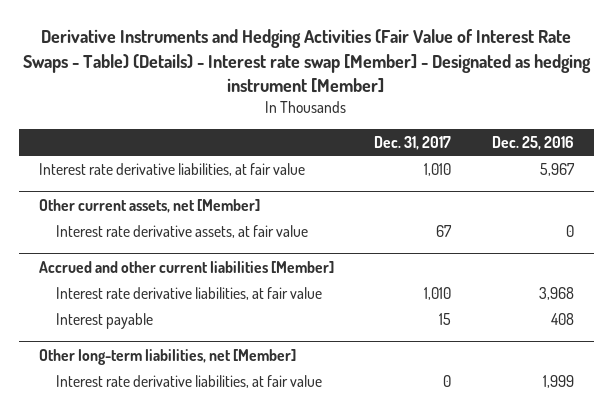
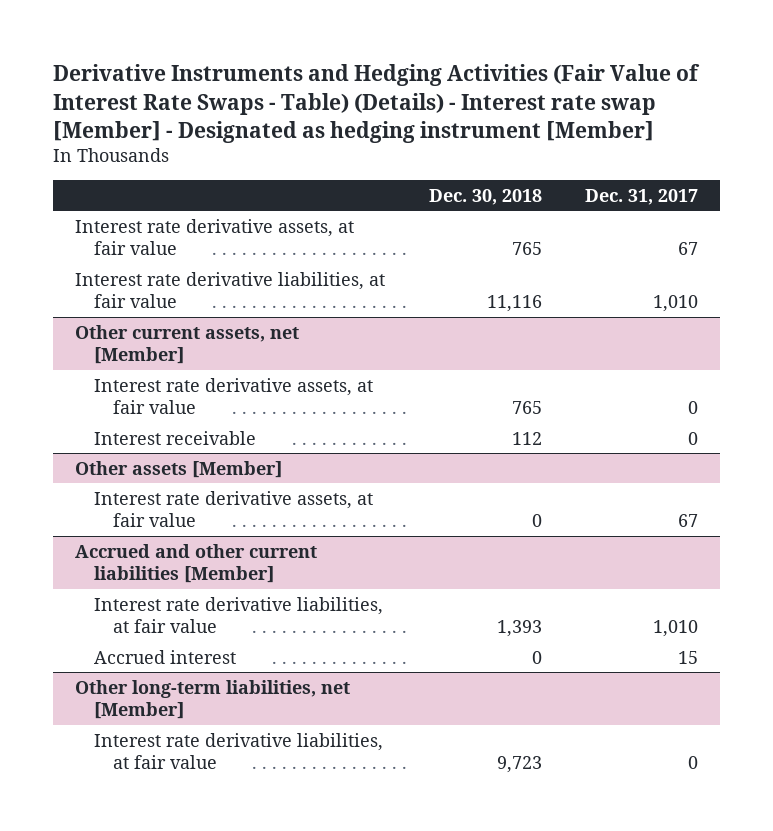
- | Dec. 31, 2017 | Dec. 25, 2016
+ | Dec. 30, 2018 | Dec. 31, 2017
+ Interest rate derivative assets, at fair value | 765 | 67
@ Other current assets, net [Member]
+ Interest rate derivative assets, at fair value | 765 | 0
+ Interest receivable | 112 | 0
+ Other assets [Member]
@ Accrued and other current liabilities [Member]
- Interest payable | 15 | 408
+ Accrued interest | 0 | 15

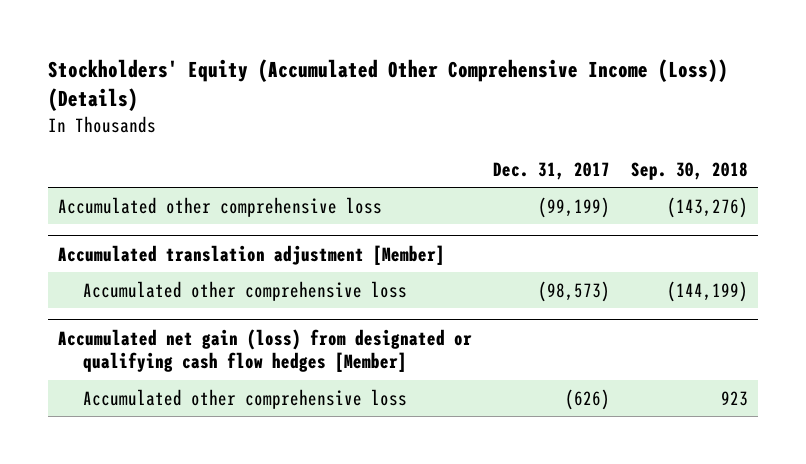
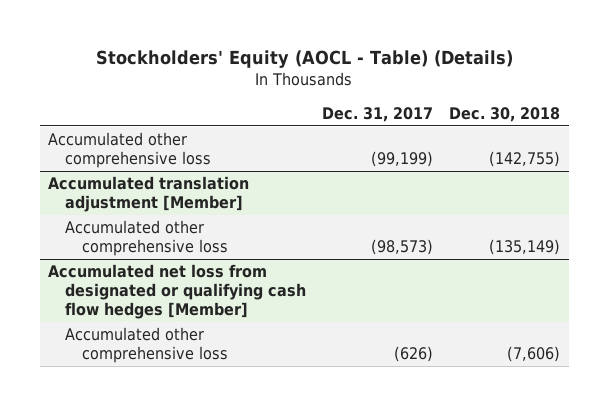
- Stockholders' Equity (Accumulated Other Comprehensive Income (Loss)) (Details)
+ Stockholders' Equity (AOCL - Table) (Details)
- | Dec. 31, 2017 | Sep. 30, 2018
+ | Dec. 31, 2017 | Dec. 30, 2018
- Accumulated net gain (loss) from designated or qualifying cash flow hedges [Member]
+ Accumulated net loss from designated or qualifying cash flow hedges [Member]

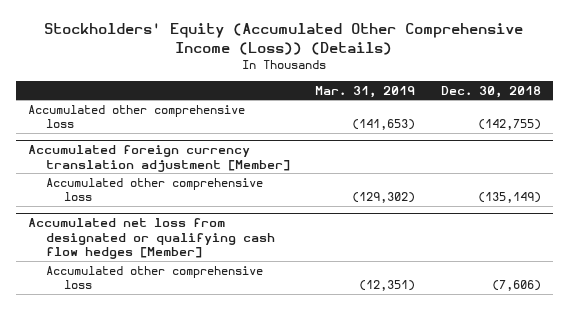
- Stockholders' Equity (AOCL - Table) (Details)
+ Stockholders' Equity (Accumulated Other Comprehensive Income (Loss)) (Details)
- | Dec. 31, 2017 | Dec. 30, 2018
+ | Mar. 31, 2019 | Dec. 30, 2018
- Accumulated translation adjustment [Member]
+ Accumulated foreign currency translation adjustment [Member]

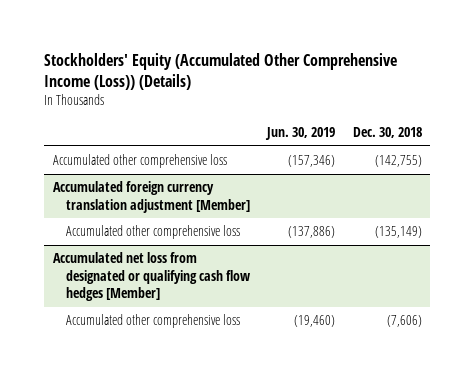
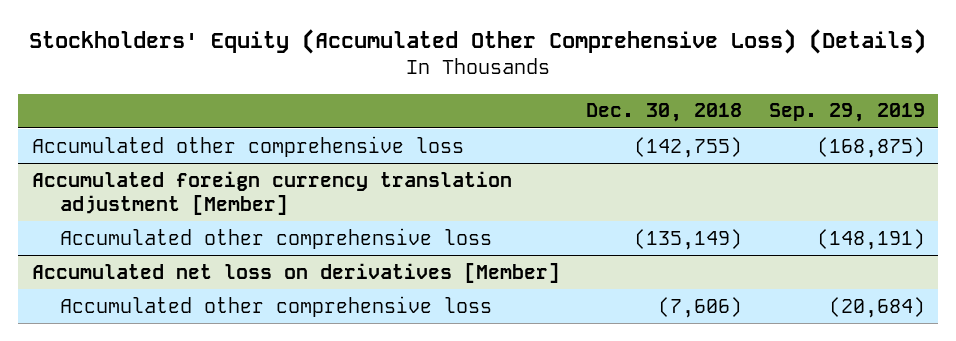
- Stockholders' Equity (Accumulated Other Comprehensive Income (Loss)) (Details)
+ Stockholders' Equity (Accumulated Other Comprehensive Loss) (Details)
- | Jun. 30, 2019 | Dec. 30, 2018
+ | Dec. 30, 2018 | Sep. 29, 2019
- Accumulated net loss from designated or qualifying cash flow hedges [Member]
+ Accumulated net loss on derivatives [Member]

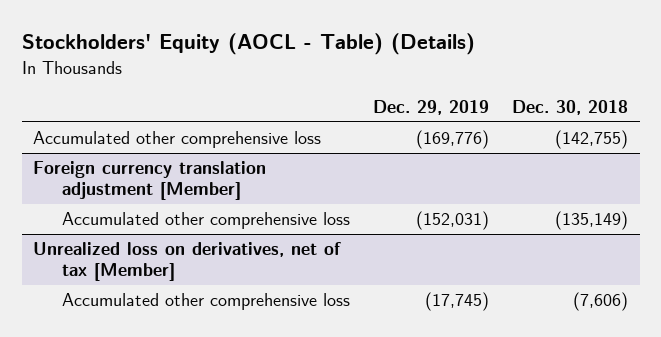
- Stockholders' Equity (Accumulated Other Comprehensive Loss) (Details)
+ Stockholders' Equity (AOCL - Table) (Details)
- | Dec. 30, 2018 | Sep. 29, 2019
+ | Dec. 29, 2019 | Dec. 30, 2018
- Accumulated foreign currency translation adjustment [Member]
+ Foreign currency translation adjustment [Member]
- Accumulated net loss on derivatives [Member]
+ Unrealized loss on derivatives, net of tax [Member]

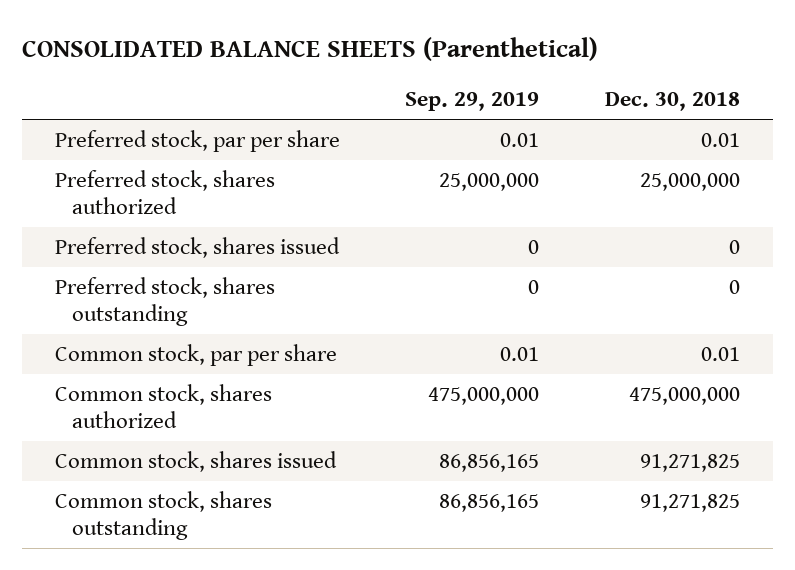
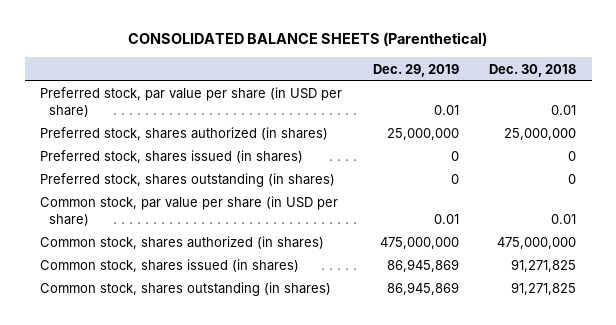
- | Sep. 29, 2019 | Dec. 30, 2018
+ | Dec. 29, 2019 | Dec. 30, 2018
- Preferred stock, par per share | 0.01 | 0.01
- Preferred stock, shares authorized | 25,000,000 | 25,000,000
- Preferred stock, shares issued | 0 | 0
- Preferred stock, shares outstanding | 0 | 0
- Common stock, par per share | 0.01 | 0.01
- Common stock, shares authorized | 475,000,000 | 475,000,000
- Common stock, shares issued | 86,856,165 | 91,271,825
- Common stock, shares outstanding | 86,856,165 | 91,271,825
+ Preferred stock, par value per share (in USD per share) | 0.01 | 0.01
+ Preferred stock, shares authorized (in shares) | 25,000,000 | 25,000,000
+ Preferred stock, shares issued (in shares) | 0 | 0
+ Preferred stock, shares outstanding (in shares) | 0 | 0
+ Common stock, par value per share (in USD per share) | 0.01 | 0.01
+ Common stock, shares authorized (in shares) | 475,000,000 | 475,000,000
+ Common stock, shares issued (in shares) | 86,945,869 | 91,271,825
+ Common stock, shares outstanding (in shares) | 86,945,869 | 91,271,825

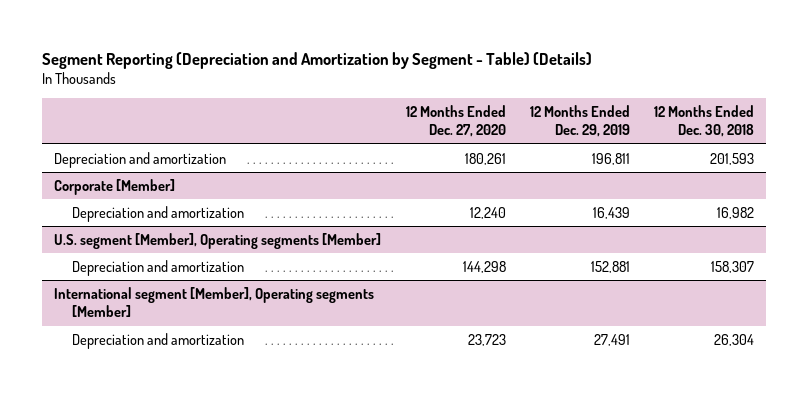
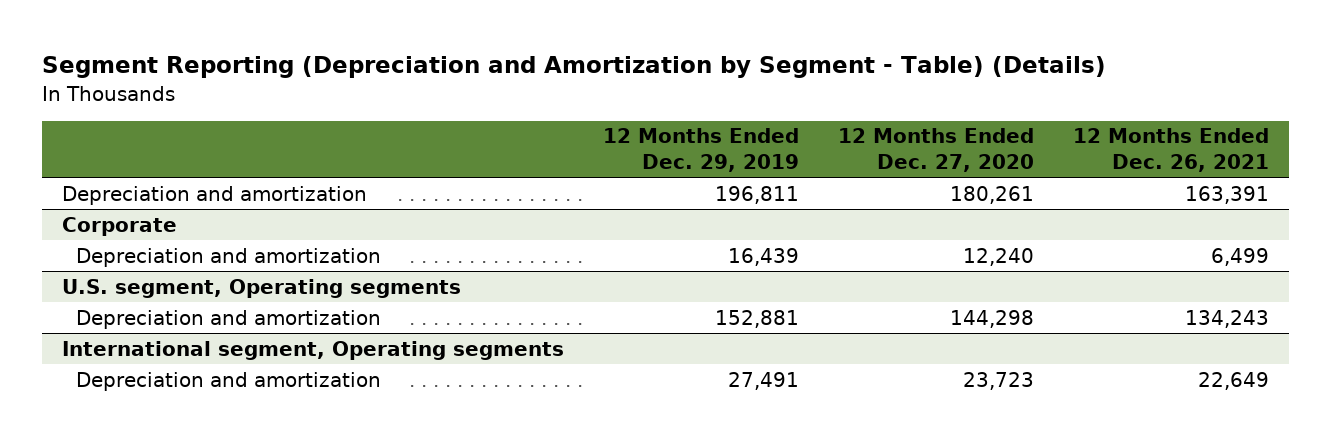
- | 12 Months Ended Dec. 27, 2020 | 12 Months Ended Dec. 29, 2019 | 12 Months Ended Dec. 30, 2018
+ | 12 Months Ended Dec. 29, 2019 | 12 Months Ended Dec. 27, 2020 | 12 Months Ended Dec. 26, 2021
- Corporate [Member]
+ Corporate
- U.S. segment [Member], Operating segments [Member]
+ U.S. segment, Operating segments
- International segment [Member], Operating segments [Member]
+ International segment, Operating segments

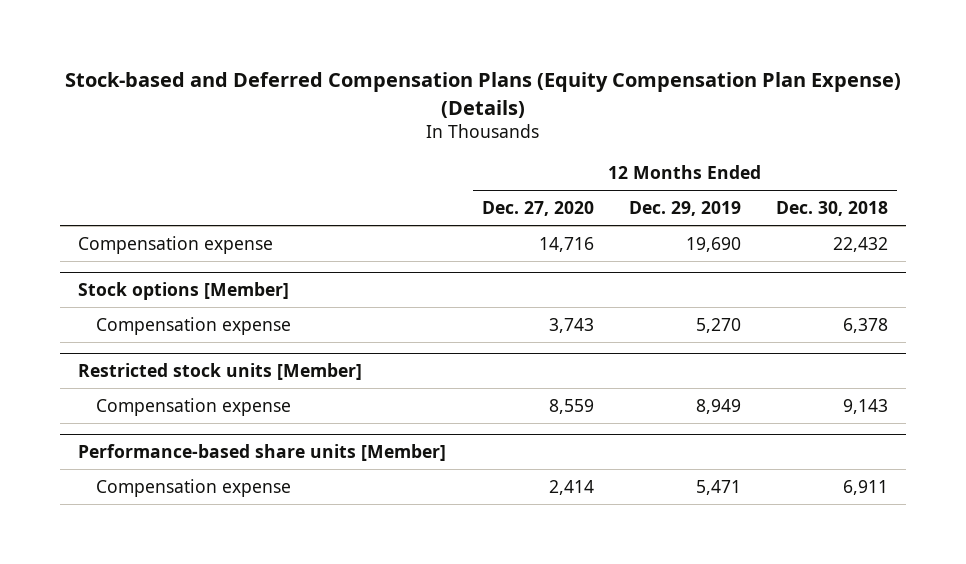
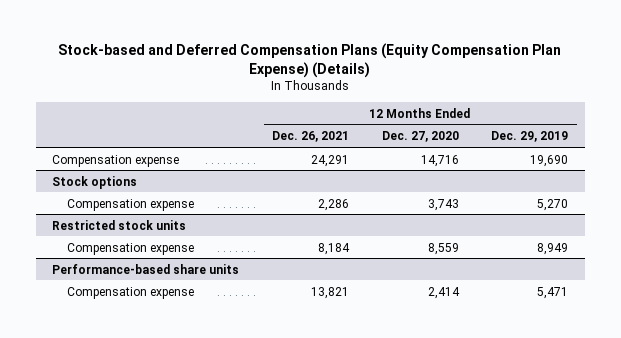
- | 12 Months Ended Dec. 27, 2020 | 12 Months Ended Dec. 29, 2019 | 12 Months Ended Dec. 30, 2018
+ | 12 Months Ended Dec. 26, 2021 | 12 Months Ended Dec. 27, 2020 | 12 Months Ended Dec. 29, 2019
- Stock options [Member]
+ Stock options
- Restricted stock units [Member]
+ Restricted stock units
- Performance-based share units [Member]
+ Performance-based share units

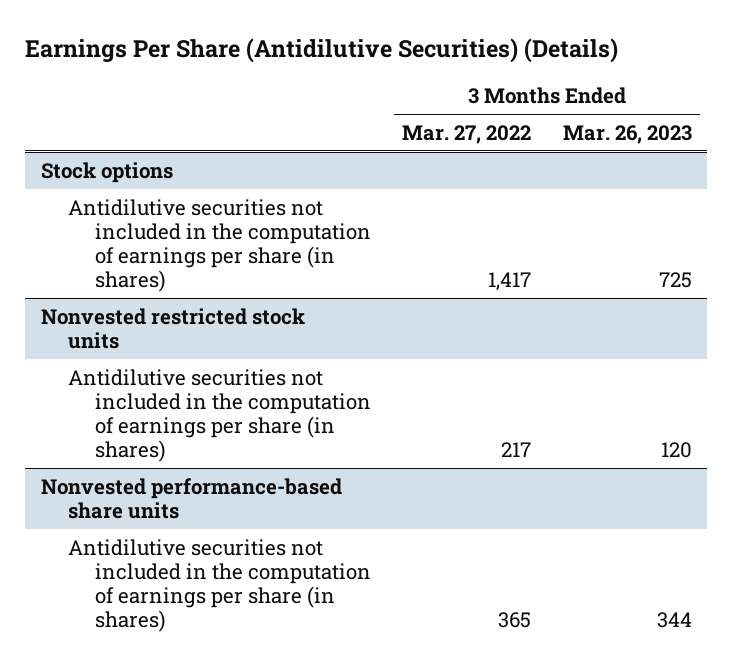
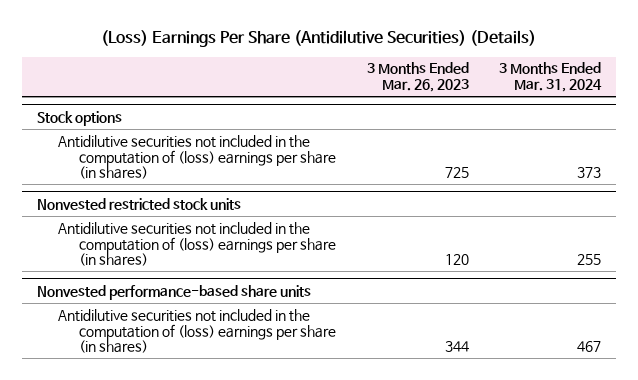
- Earnings Per Share (Antidilutive Securities) (Details)
+ (Loss) Earnings Per Share (Antidilutive Securities) (Details)
- | 3 Months Ended Mar. 27, 2022 | 3 Months Ended Mar. 26, 2023
+ | 3 Months Ended Mar. 26, 2023 | 3 Months Ended Mar. 31, 2024
@ Stock options
- Antidilutive securities not included in the computation of earnings per share (in shares) | 1,417 | 725
+ Antidilutive securities not included in the computation of (loss) earnings per share (in shares) | 725 | 373
@ Nonvested restricted stock units
- Antidilutive securities not included in the computation of earnings per share (in shares) | 217 | 120
+ Antidilutive securities not included in the computation of (loss) earnings per share (in shares) | 120 | 255
@ Nonvested performance-based share units
- Antidilutive securities not included in the computation of earnings per share (in shares) | 365 | 344
+ Antidilutive securities not included in the computation of (loss) earnings per share (in shares) | 344 | 467

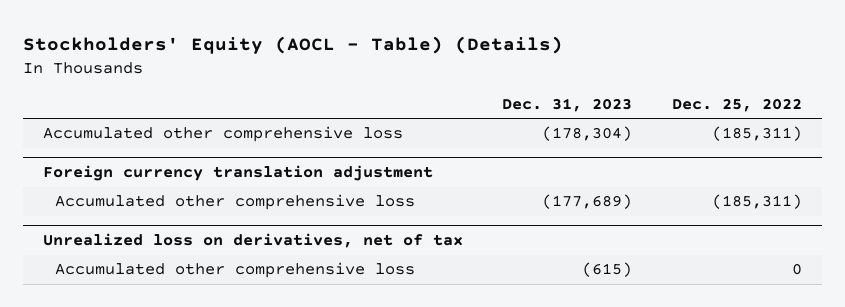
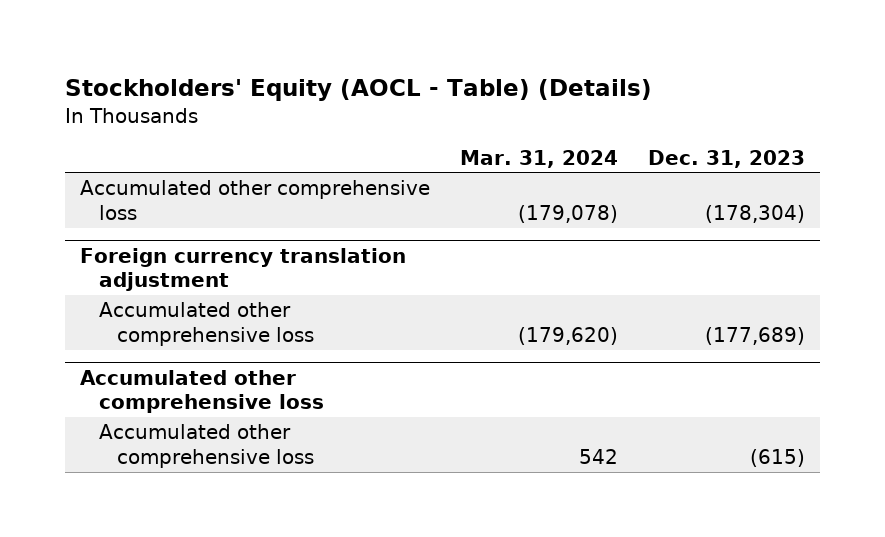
- | Dec. 31, 2023 | Dec. 25, 2022
+ | Mar. 31, 2024 | Dec. 31, 2023
- Unrealized loss on derivatives, net of tax
+ Accumulated other comprehensive loss

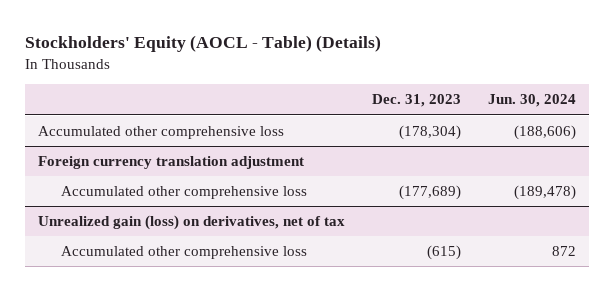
- | Mar. 31, 2024 | Dec. 31, 2023
+ | Dec. 31, 2023 | Jun. 30, 2024
- Accumulated other comprehensive loss
+ Unrealized gain (loss) on derivatives, net of tax

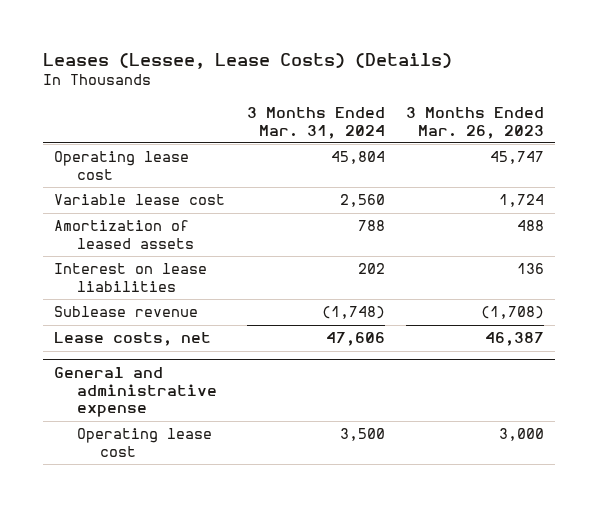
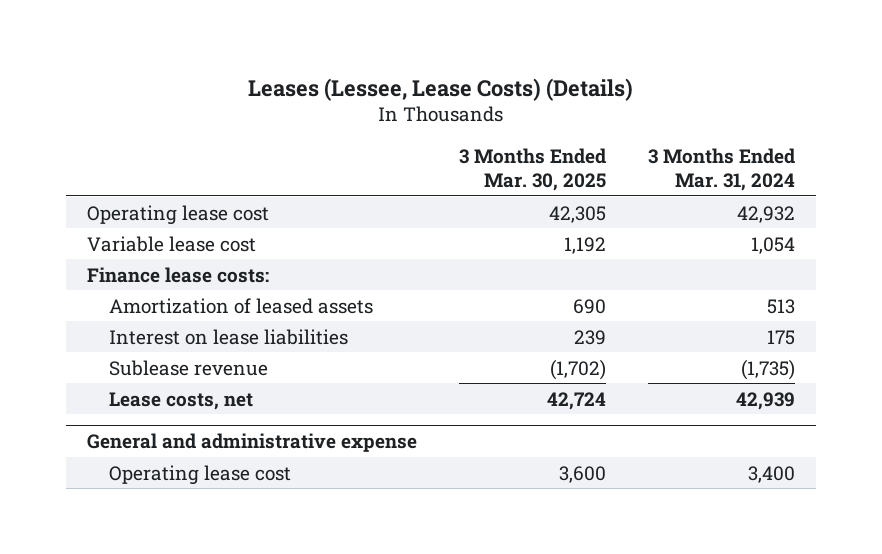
- | 3 Months Ended Mar. 31, 2024 | 3 Months Ended Mar. 26, 2023
+ | 3 Months Ended Mar. 30, 2025 | 3 Months Ended Mar. 31, 2024
- Operating lease cost | 45,804 | 45,747
- Variable lease cost | 2,560 | 1,724
- Amortization of leased assets | 788 | 488
- Interest on lease liabilities | 202 | 136
- Sublease revenue | (1,748) | (1,708)
- Lease costs, net | 47,606 | 46,387
+ Operating lease cost | 42,305 | 42,932
+ Variable lease cost | 1,192 | 1,054
+ Finance lease costs:
+ Amortization of leased assets | 690 | 513
+ Interest on lease liabilities | 239 | 175
+ Sublease revenue | (1,702) | (1,735)
+ Lease costs, net | 42,724 | 42,939
@ General and administrative expense
- Operating lease cost | 3,500 | 3,000
+ Operating lease cost | 3,600 | 3,400

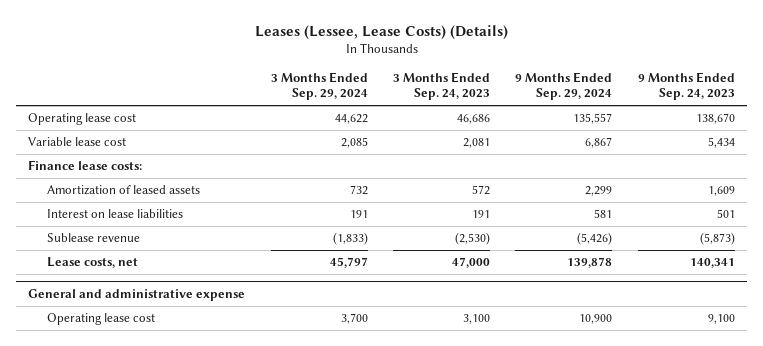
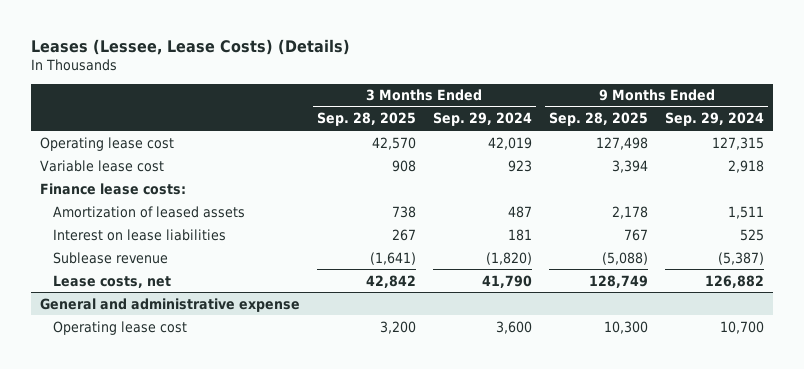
- | 3 Months Ended Sep. 29, 2024 | 3 Months Ended Sep. 24, 2023 | 9 Months Ended Sep. 29, 2024 | 9 Months Ended Sep. 24, 2023
+ | 3 Months Ended Sep. 28, 2025 | 3 Months Ended Sep. 29, 2024 | 9 Months Ended Sep. 28, 2025 | 9 Months Ended Sep. 29, 2024
- Operating lease cost | 44,622 | 46,686 | 135,557 | 138,670
- Variable lease cost | 2,085 | 2,081 | 6,867 | 5,434
+ Operating lease cost | 42,570 | 42,019 | 127,498 | 127,315
+ Variable lease cost | 908 | 923 | 3,394 | 2,918
- Amortization of leased assets | 732 | 572 | 2,299 | 1,609
- Interest on lease liabilities | 191 | 191 | 581 | 501
- Sublease revenue | (1,833) | (2,530) | (5,426) | (5,873)
- Lease costs, net | 45,797 | 47,000 | 139,878 | 140,341
+ Amortization of leased assets | 738 | 487 | 2,178 | 1,511
+ Interest on lease liabilities | 267 | 181 | 767 | 525
+ Sublease revenue | (1,641) | (1,820) | (5,088) | (5,387)
+ Lease costs, net | 42,842 | 41,790 | 128,749 | 126,882
@ General and administrative expense
- Operating lease cost | 3,700 | 3,100 | 10,900 | 9,100
+ Operating lease cost | 3,200 | 3,600 | 10,300 | 10,700

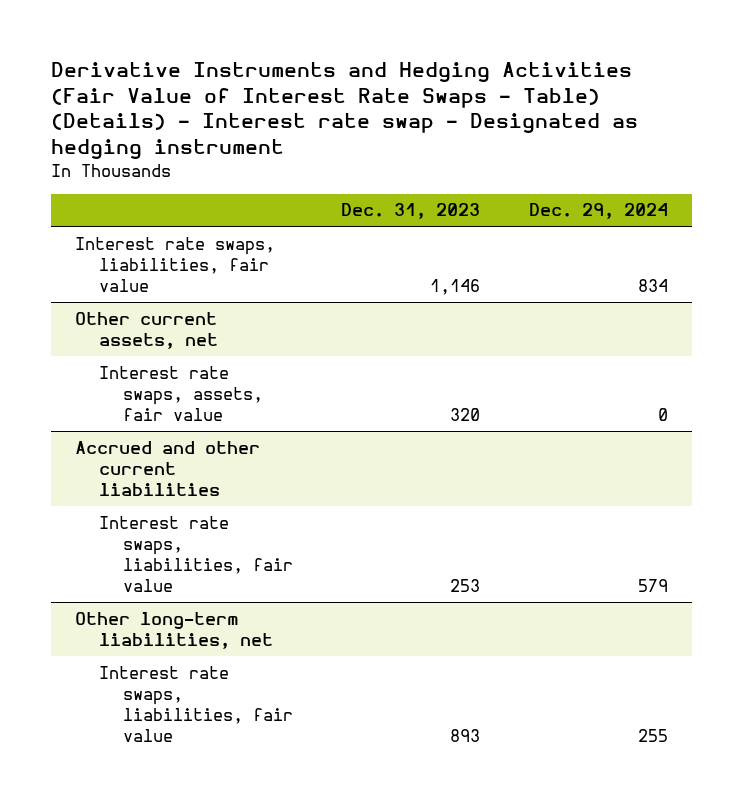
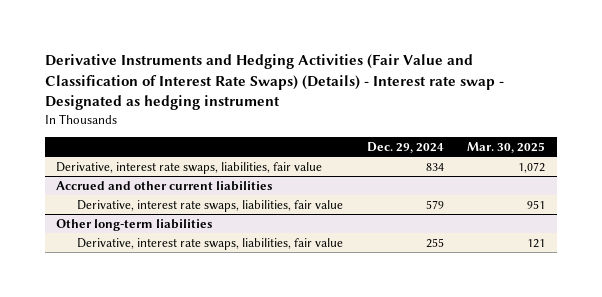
- Derivative Instruments and Hedging Activities (Fair Value of Interest Rate Swaps - Table) (Details) - Interest rate swap - Designated as hedging instrument
+ Derivative Instruments and Hedging Activities (Fair Value and Classification of Interest Rate Swaps) (Details) - Interest rate swap - Designated as hedging instrument
- | Dec. 31, 2023 | Dec. 29, 2024
+ | Dec. 29, 2024 | Mar. 30, 2025
- Interest rate swaps, liabilities, fair value | 1,146 | 834
- Other current assets, net
- Interest rate swaps, assets, fair value | 320 | 0
+ Derivative, interest rate swaps, liabilities, fair value | 834 | 1,072
@ Accrued and other current liabilities
- Interest rate swaps, liabilities, fair value | 253 | 579
- Other long-term liabilities, net
- Interest rate swaps, liabilities, fair value | 893 | 255
@ Accrued and other current liabilities
+ Derivative, interest rate swaps, liabilities, fair value | 579 | 951
+ Other long-term liabilities
+ Derivative, interest rate swaps, liabilities, fair value | 255 | 121

